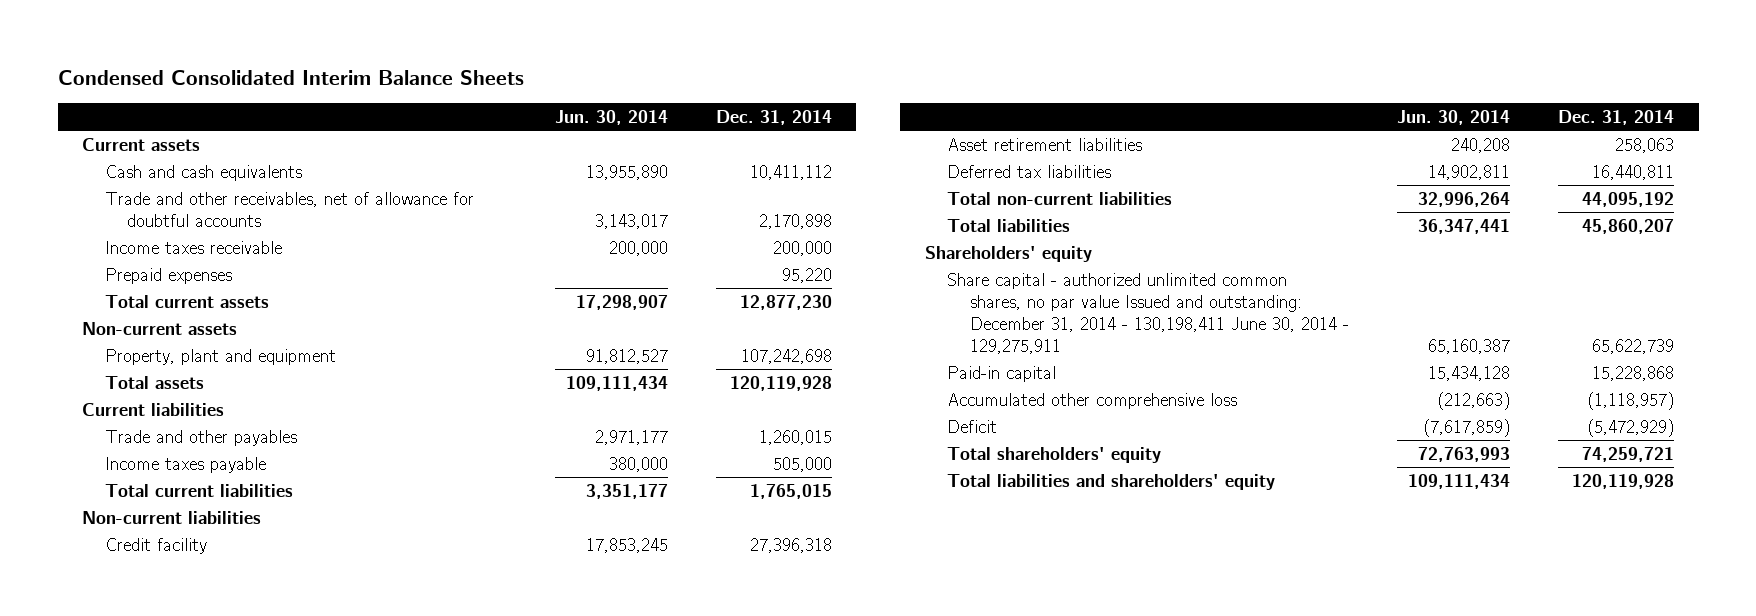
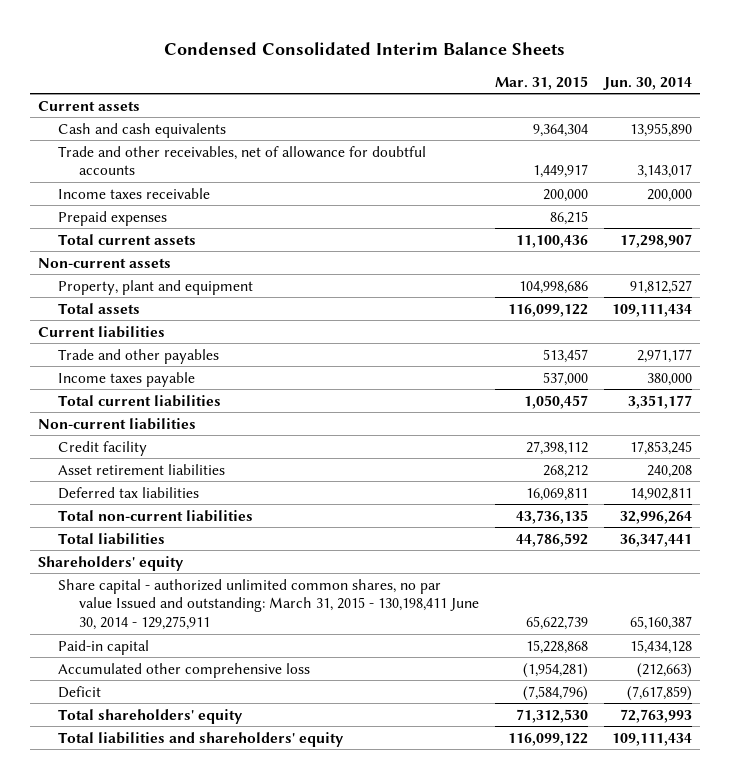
- | Jun. 30, 2014 | Dec. 31, 2014
+ | Mar. 31, 2015 | Jun. 30, 2014
- Share capital - authorized unlimited common shares, no par value Issued and outstanding: December 31, 2014 - 130,198,411 June 30, 2014 - 129,275,911 | 65,160,387 | 65,622,739
+ Share capital - authorized unlimited common shares, no par value Issued and outstanding: March 31, 2015 - 130,198,411 June 30, 2014 - 129,275,911 | 65,622,739 | 65,160,387

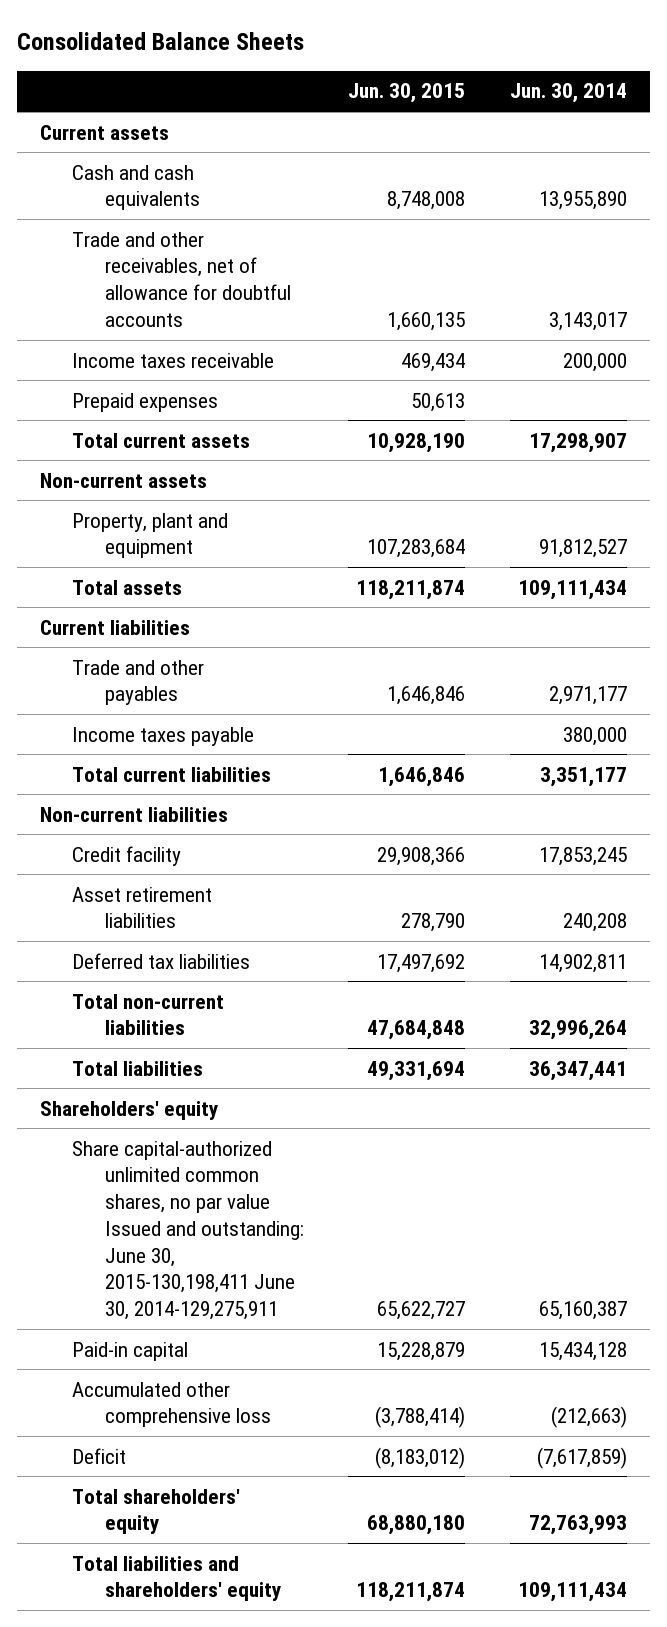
- Condensed Consolidated Interim Balance Sheets
+ Consolidated Balance Sheets
- | Mar. 31, 2015 | Jun. 30, 2014
+ | Jun. 30, 2015 | Jun. 30, 2014
- Share capital - authorized unlimited common shares, no par value Issued and outstanding: March 31, 2015 - 130,198,411 June 30, 2014 - 129,275,911 | 65,622,739 | 65,160,387
+ Share capital-authorized unlimited common shares, no par value Issued and outstanding: June 30, 2015-130,198,411 June 30, 2014-129,275,911 | 65,622,727 | 65,160,387

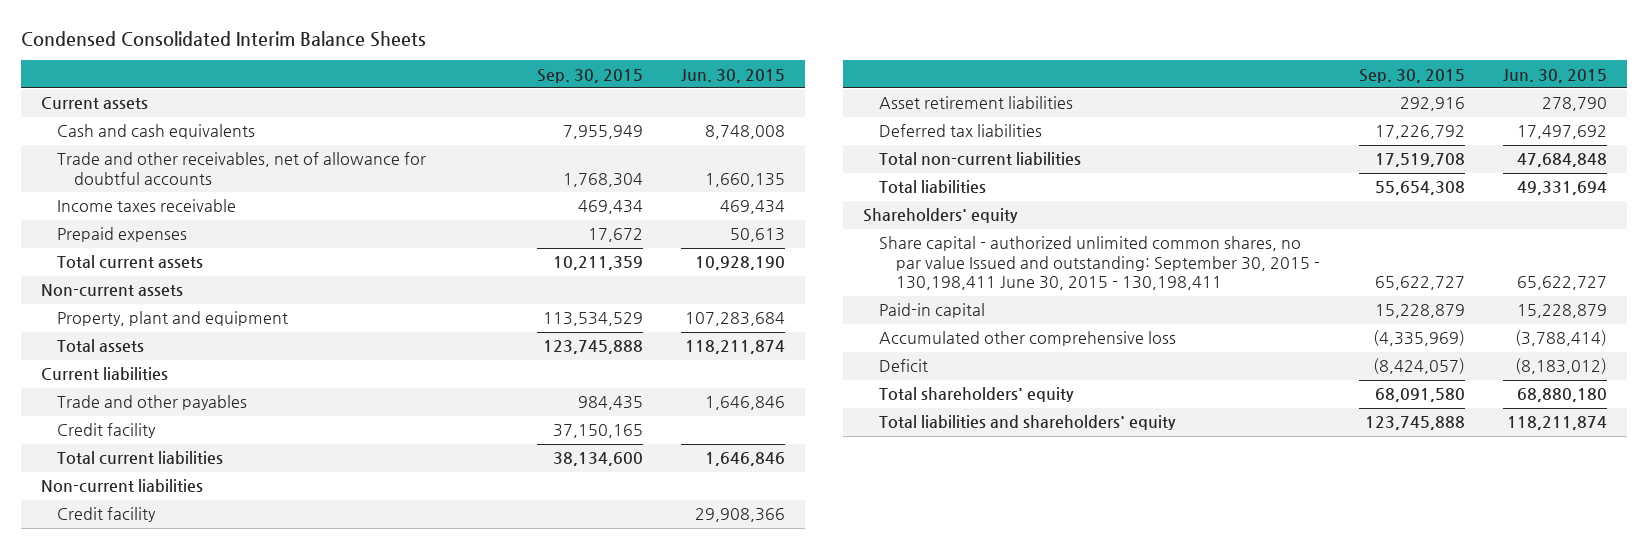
- Consolidated Balance Sheets
+ Condensed Consolidated Interim Balance Sheets
- | Jun. 30, 2015 | Jun. 30, 2014
+ | Sep. 30, 2015 | Jun. 30, 2015
- Income taxes payable | | 380,000
+ Credit facility | 37,150,165 |
- Share capital-authorized unlimited common shares, no par value Issued and outstanding: June 30, 2015-130,198,411 June 30, 2014-129,275,911 | 65,622,727 | 65,160,387
+ Share capital - authorized unlimited common shares, no par value Issued and outstanding: September 30, 2015 - 130,198,411 June 30, 2015 - 130,198,411 | 65,622,727 | 65,622,727

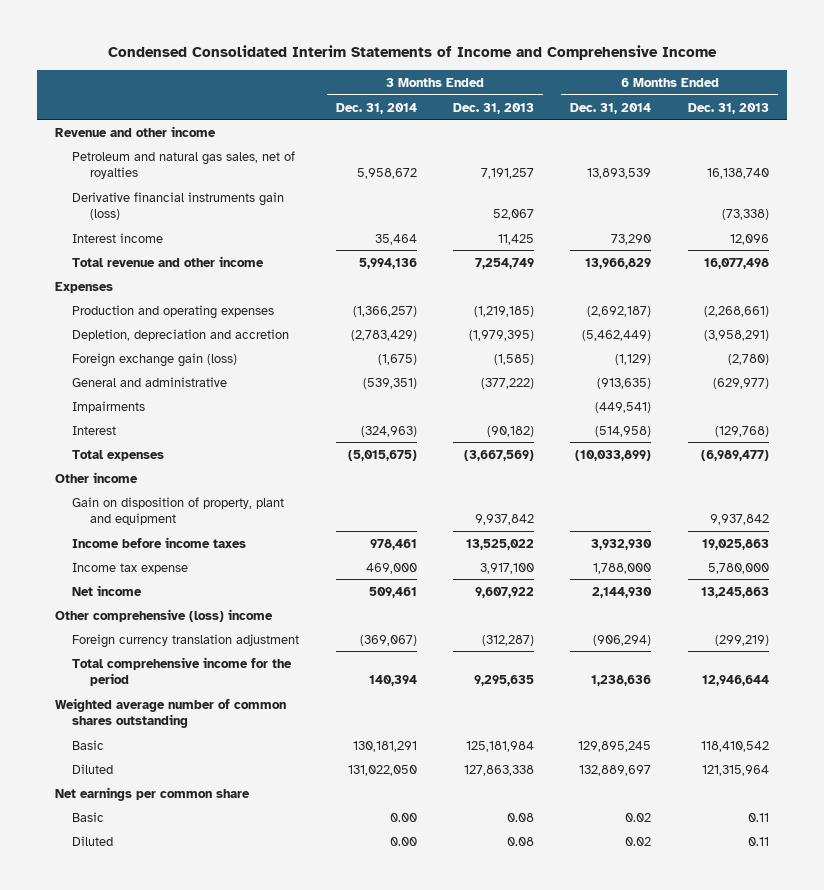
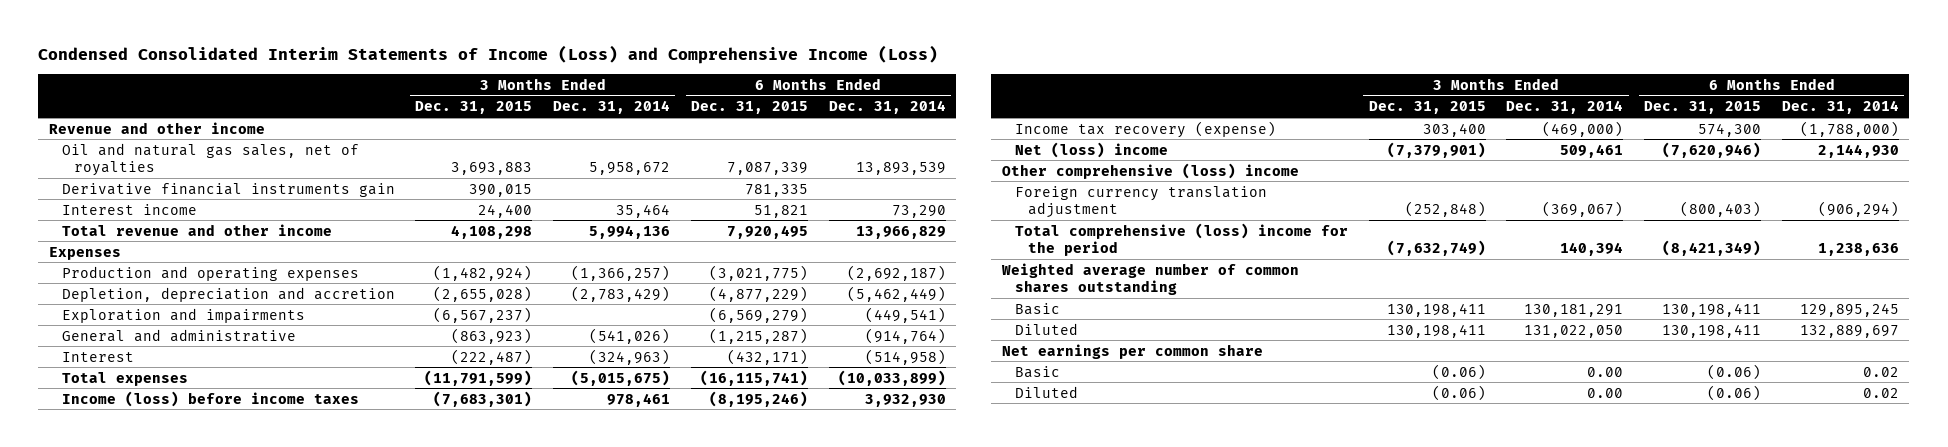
- Condensed Consolidated Interim Statements of Income and Comprehensive Income
+ Condensed Consolidated Interim Statements of Income (Loss) and Comprehensive Income (Loss)
- | 3 Months Ended Dec. 31, 2014 | 3 Months Ended Dec. 31, 2013 | 6 Months Ended Dec. 31, 2014 | 6 Months Ended Dec. 31, 2013
+ | 3 Months Ended Dec. 31, 2015 | 3 Months Ended Dec. 31, 2014 | 6 Months Ended Dec. 31, 2015 | 6 Months Ended Dec. 31, 2014
- Petroleum and natural gas sales, net of royalties | 5,958,672 | 7,191,257 | 13,893,539 | 16,138,740
- Derivative financial instruments gain (loss) | | 52,067 | | (73,338)
+ Oil and natural gas sales, net of royalties | 3,693,883 | 5,958,672 | 7,087,339 | 13,893,539
+ Derivative financial instruments gain | 390,015 | | 781,335 |
- Foreign exchange gain (loss) | (1,675) | (1,585) | (1,129) | (2,780)
- General and administrative | (539,351) | (377,222) | (913,635) | (629,977)
- Impairments | | | (449,541) |
+ Exploration and impairments | (6,567,237) | | (6,569,279) | (449,541)
+ General and administrative | (863,923) | (541,026) | (1,215,287) | (914,764)
- Other income
- Gain on disposition of property, plant and equipment | | 9,937,842 | | 9,937,842
- Income before income taxes | 978,461 | 13,525,022 | 3,932,930 | 19,025,863
- Income tax expense | 469,000 | 3,917,100 | 1,788,000 | 5,780,000
- Net income | 509,461 | 9,607,922 | 2,144,930 | 13,245,863
+ Income (loss) before income taxes | (7,683,301) | 978,461 | (8,195,246) | 3,932,930
+ Income tax recovery (expense) | 303,400 | (469,000) | 574,300 | (1,788,000)
+ Net (loss) income | (7,379,901) | 509,461 | (7,620,946) | 2,144,930
- Total comprehensive income for the period | 140,394 | 9,295,635 | 1,238,636 | 12,946,644
+ Total comprehensive (loss) income for the period | (7,632,749) | 140,394 | (8,421,349) | 1,238,636

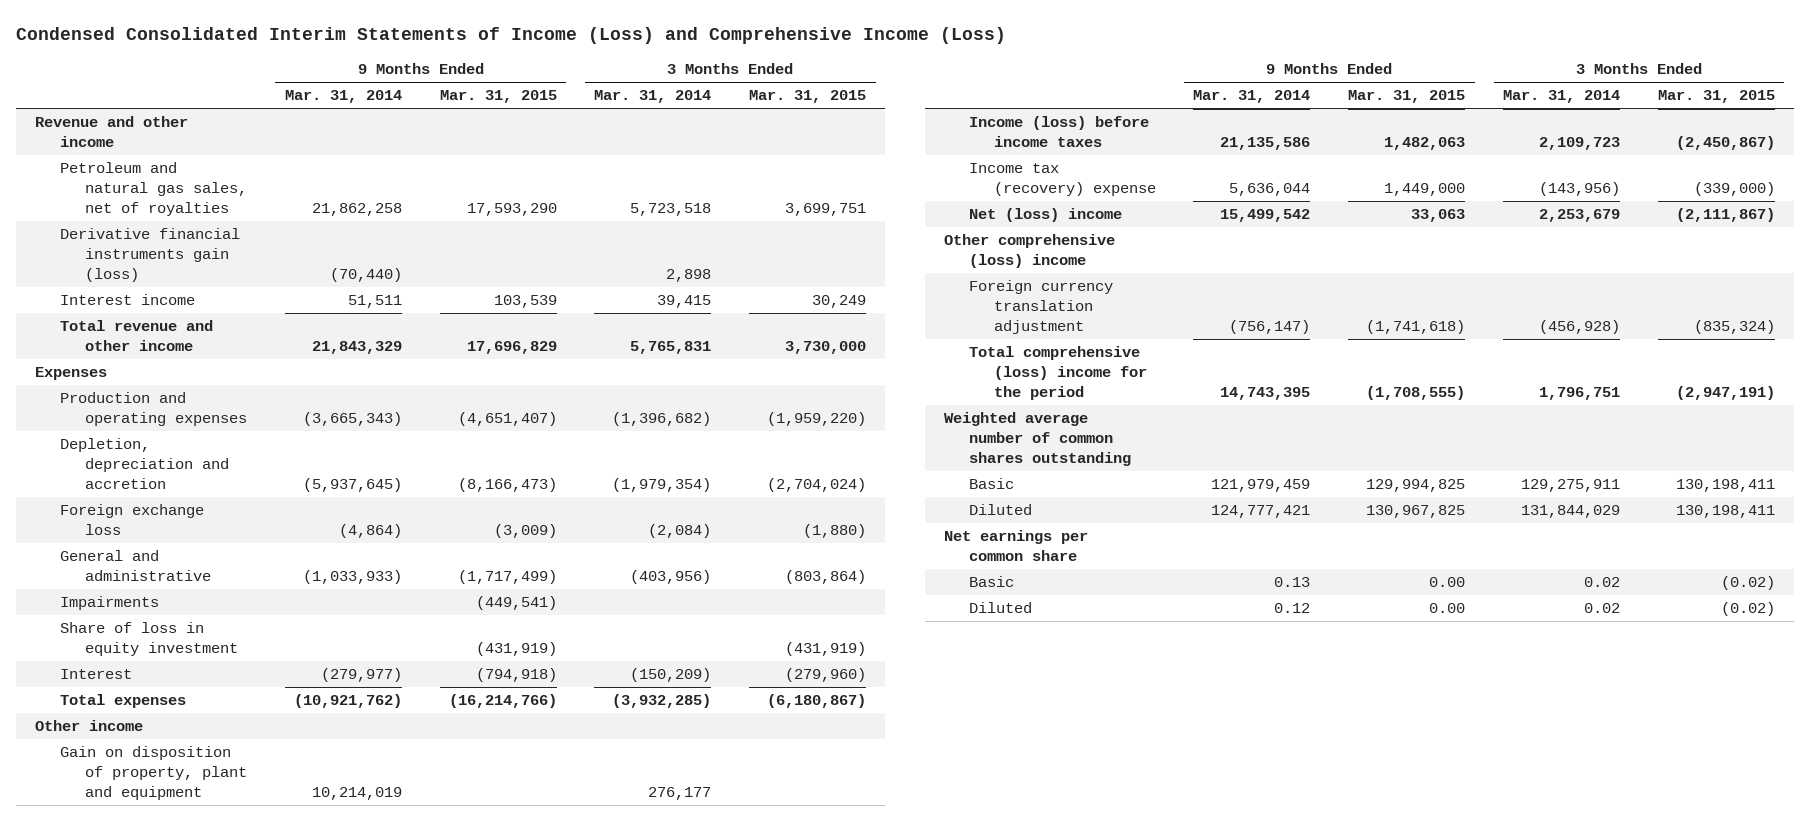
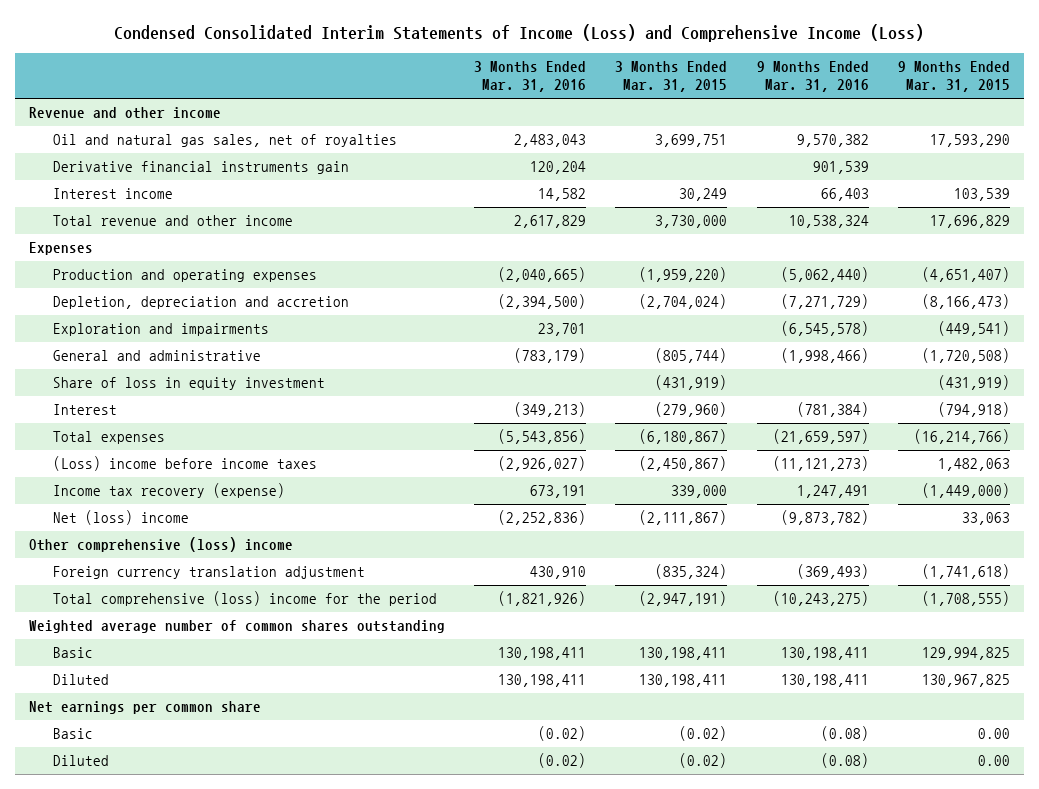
- | 9 Months Ended Mar. 31, 2014 | 9 Months Ended Mar. 31, 2015 | 3 Months Ended Mar. 31, 2014 | 3 Months Ended Mar. 31, 2015
+ | 3 Months Ended Mar. 31, 2016 | 3 Months Ended Mar. 31, 2015 | 9 Months Ended Mar. 31, 2016 | 9 Months Ended Mar. 31, 2015
- Petroleum and natural gas sales, net of royalties | 21,862,258 | 17,593,290 | 5,723,518 | 3,699,751
- Derivative financial instruments gain (loss) | (70,440) | | 2,898 |
+ Oil and natural gas sales, net of royalties | 2,483,043 | 3,699,751 | 9,570,382 | 17,593,290
+ Derivative financial instruments gain | 120,204 | | 901,539 |
- Foreign exchange loss | (4,864) | (3,009) | (2,084) | (1,880)
- General and administrative | (1,033,933) | (1,717,499) | (403,956) | (803,864)
- Impairments | | (449,541) | |
+ Exploration and impairments | 23,701 | | (6,545,578) | (449,541)
+ General and administrative | (783,179) | (805,744) | (1,998,466) | (1,720,508)
- Other income
- Gain on disposition of property, plant and equipment | 10,214,019 | | 276,177 |
- Income (loss) before income taxes | 21,135,586 | 1,482,063 | 2,109,723 | (2,450,867)
- Income tax (recovery) expense | 5,636,044 | 1,449,000 | (143,956) | (339,000)
+ (Loss) income before income taxes | (2,926,027) | (2,450,867) | (11,121,273) | 1,482,063
+ Income tax recovery (expense) | 673,191 | 339,000 | 1,247,491 | (1,449,000)

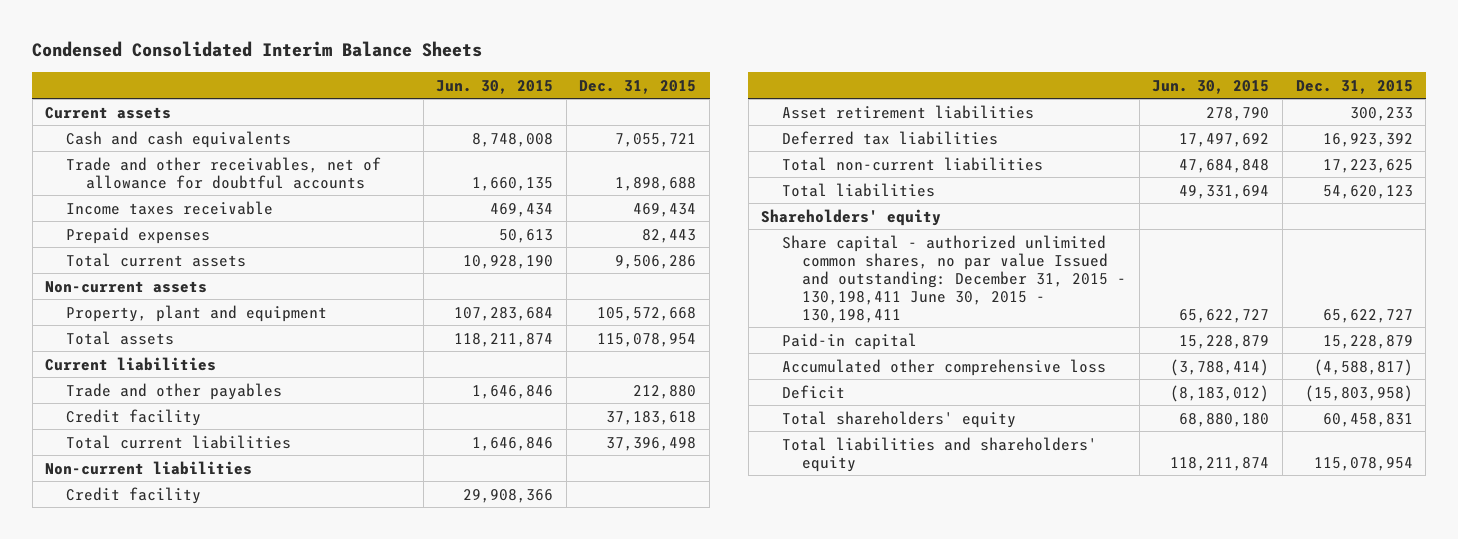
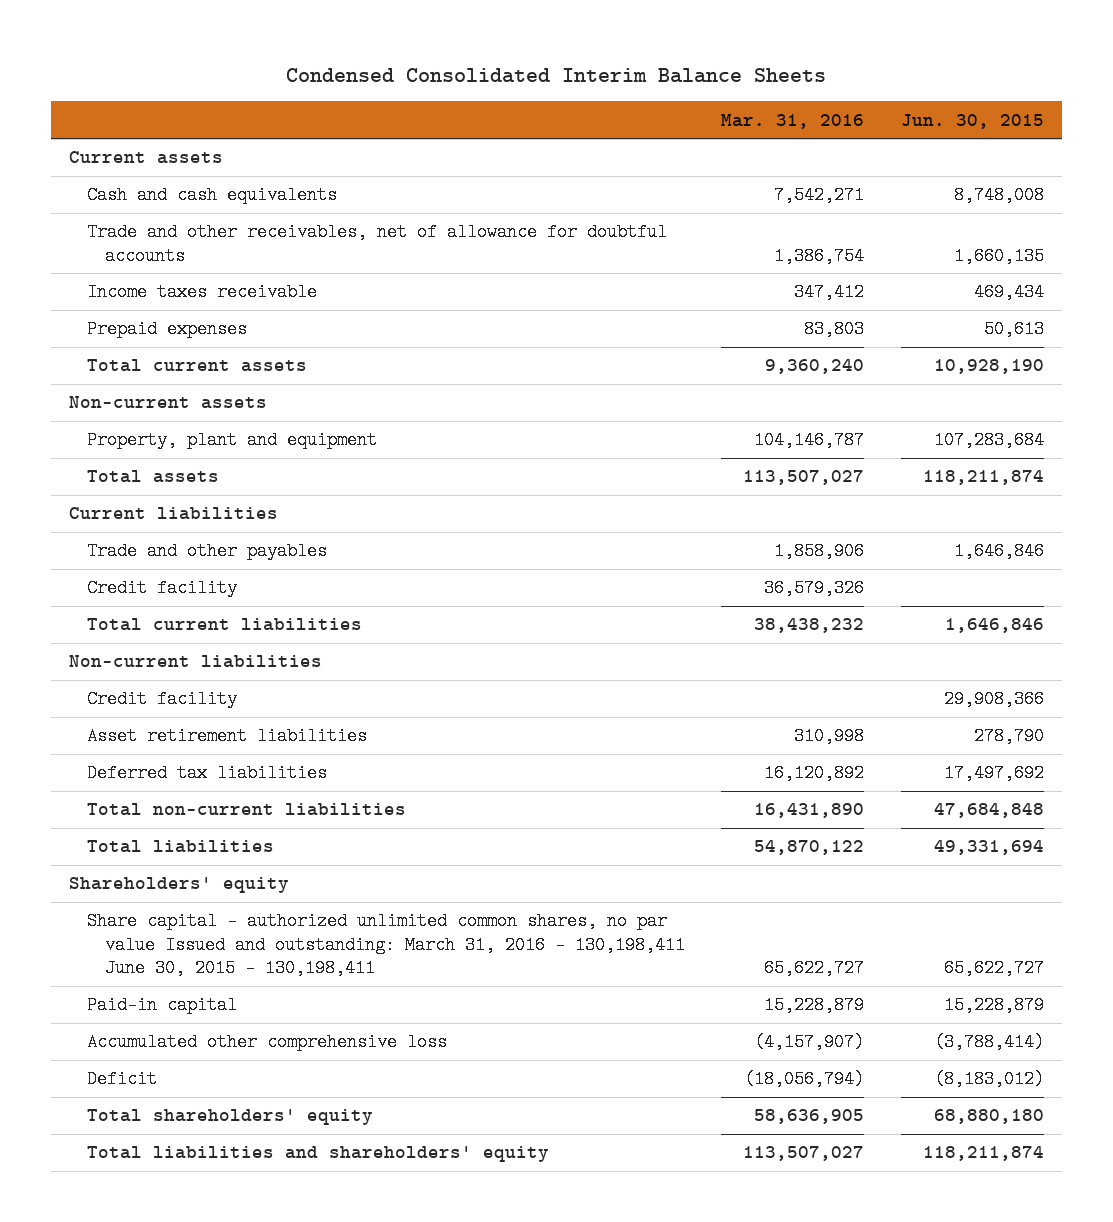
- | Jun. 30, 2015 | Dec. 31, 2015
+ | Mar. 31, 2016 | Jun. 30, 2015
- Share capital - authorized unlimited common shares, no par value Issued and outstanding: December 31, 2015 - 130,198,411 June 30, 2015 - 130,198,411 | 65,622,727 | 65,622,727
+ Share capital - authorized unlimited common shares, no par value Issued and outstanding: March 31, 2016 - 130,198,411 June 30, 2015 - 130,198,411 | 65,622,727 | 65,622,727

